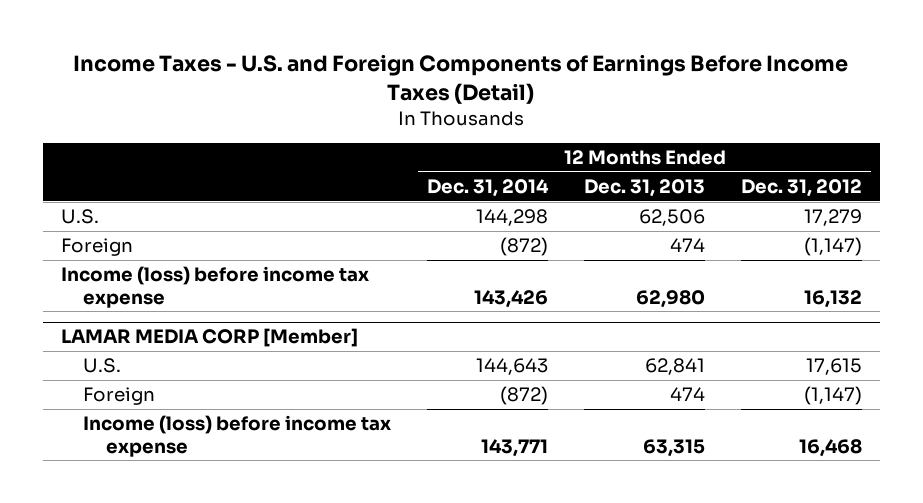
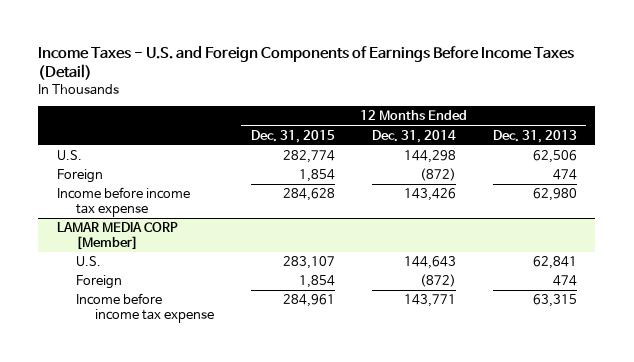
- | 12 Months Ended Dec. 31, 2014 | 12 Months Ended Dec. 31, 2013 | 12 Months Ended Dec. 31, 2012
+ | 12 Months Ended Dec. 31, 2015 | 12 Months Ended Dec. 31, 2014 | 12 Months Ended Dec. 31, 2013
- Income (loss) before income tax expense | 143,426 | 62,980 | 16,132
+ Income before income tax expense | 284,628 | 143,426 | 62,980
@ LAMAR MEDIA CORP [Member]
- Income (loss) before income tax expense | 143,771 | 63,315 | 16,468
+ Income before income tax expense | 284,961 | 143,771 | 63,315

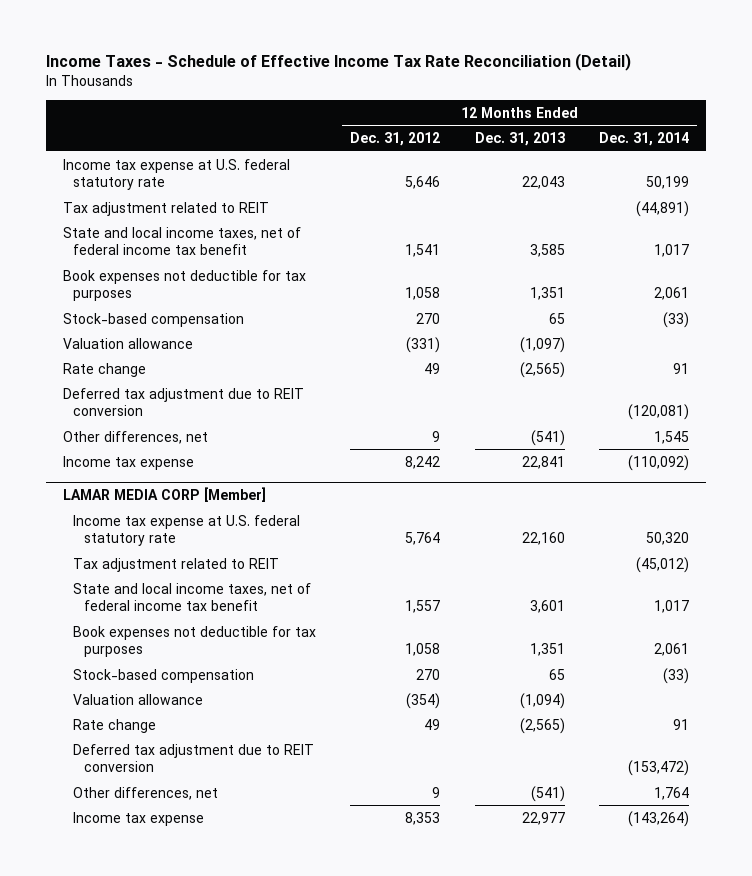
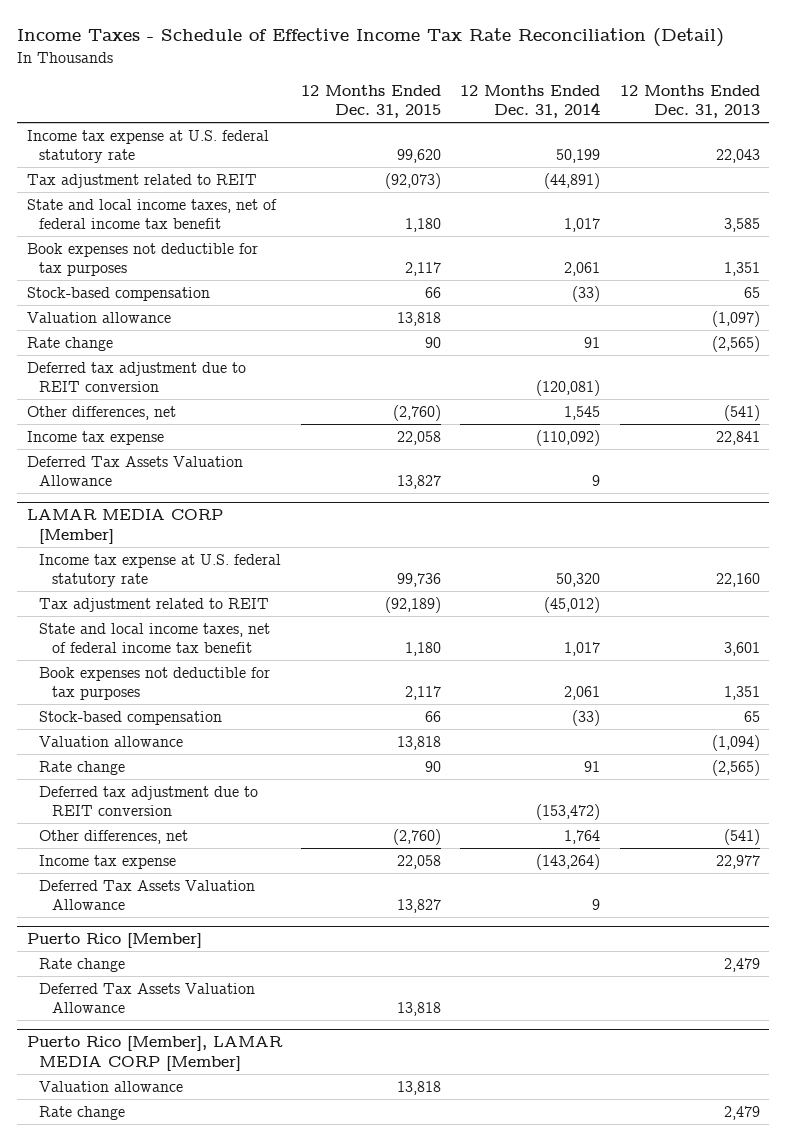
- | 12 Months Ended Dec. 31, 2012 | 12 Months Ended Dec. 31, 2013 | 12 Months Ended Dec. 31, 2014
+ | 12 Months Ended Dec. 31, 2015 | 12 Months Ended Dec. 31, 2014 | 12 Months Ended Dec. 31, 2013
+ Deferred Tax Assets Valuation Allowance | 13,827 | 9 |
@ LAMAR MEDIA CORP [Member]
+ Deferred Tax Assets Valuation Allowance | 13,827 | 9 |
+ Puerto Rico [Member]
+ Rate change | | | 2,479
+ Deferred Tax Assets Valuation Allowance | 13,818 | |
+ Puerto Rico [Member], LAMAR MEDIA CORP [Member]
+ Valuation allowance | 13,818 | |
+ Rate change | | | 2,479

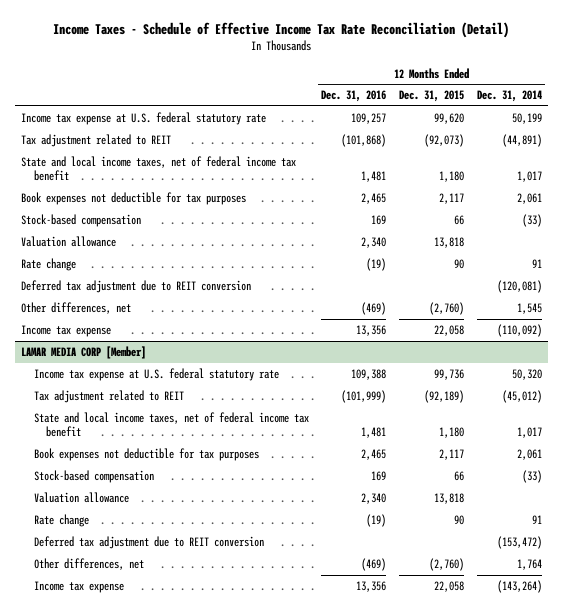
- | 12 Months Ended Dec. 31, 2015 | 12 Months Ended Dec. 31, 2014 | 12 Months Ended Dec. 31, 2013
+ | 12 Months Ended Dec. 31, 2016 | 12 Months Ended Dec. 31, 2015 | 12 Months Ended Dec. 31, 2014
- Deferred Tax Assets Valuation Allowance | 13,827 | 9 |
@ LAMAR MEDIA CORP [Member]
- Deferred Tax Assets Valuation Allowance | 13,827 | 9 |
- Puerto Rico [Member]
- Rate change | | | 2,479
- Deferred Tax Assets Valuation Allowance | 13,818 | |
- Puerto Rico [Member], LAMAR MEDIA CORP [Member]
- Valuation allowance | 13,818 | |
- Rate change | | | 2,479

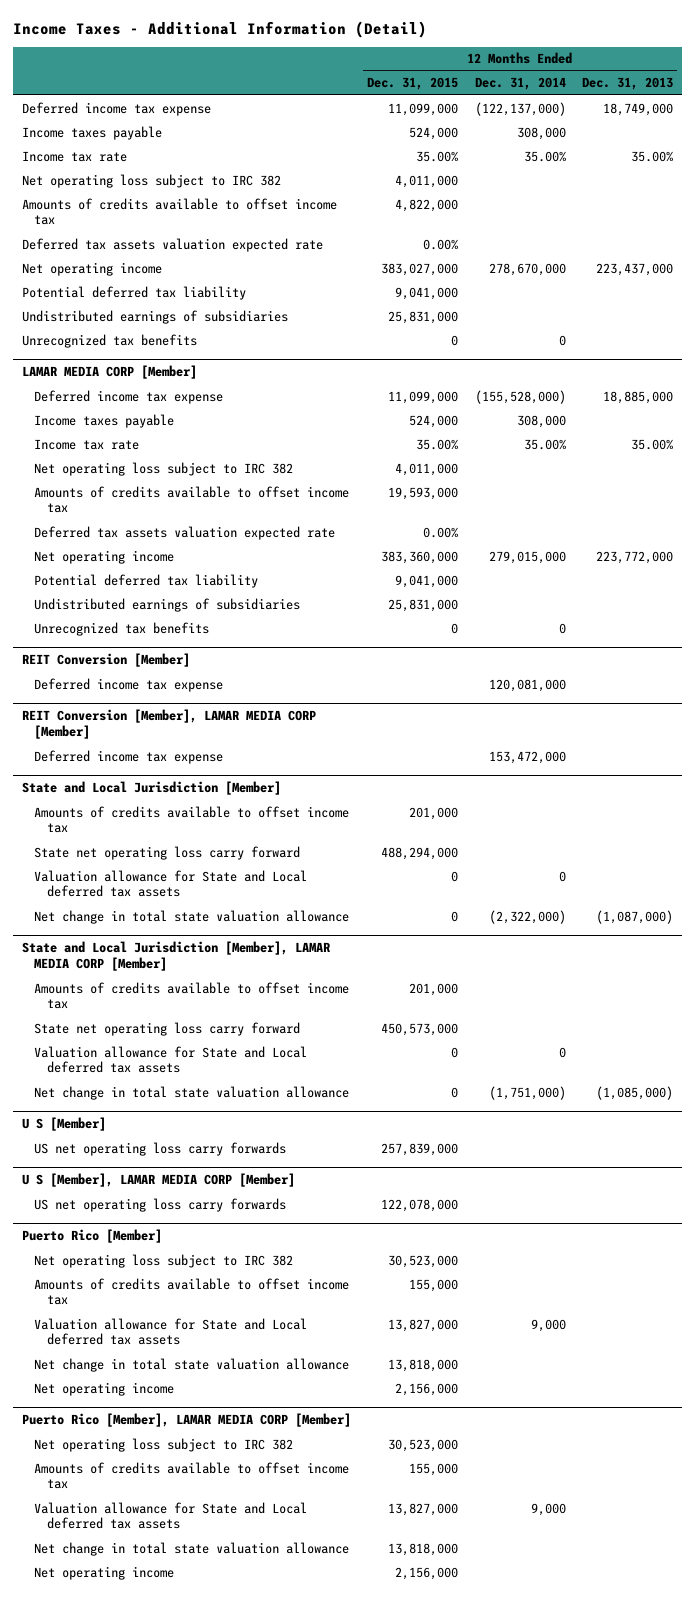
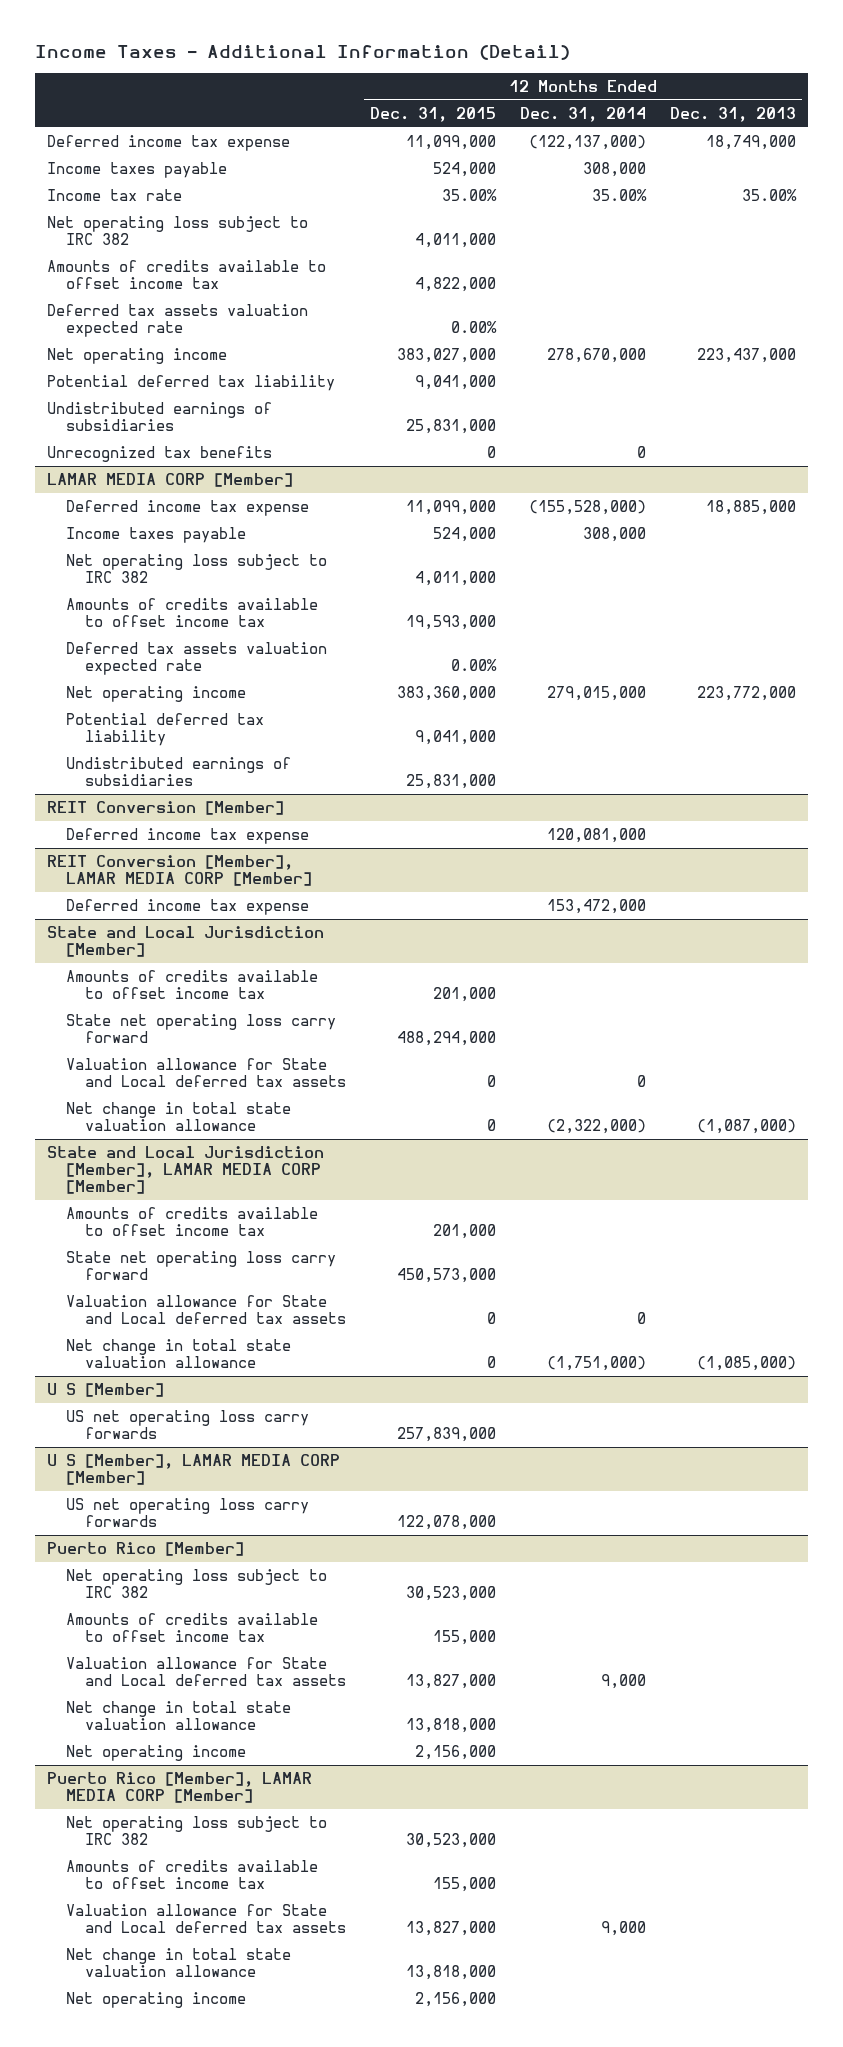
@ LAMAR MEDIA CORP [Member]
- Income tax rate | 35.00% | 35.00% | 35.00%
- Unrecognized tax benefits | 0 | 0 |

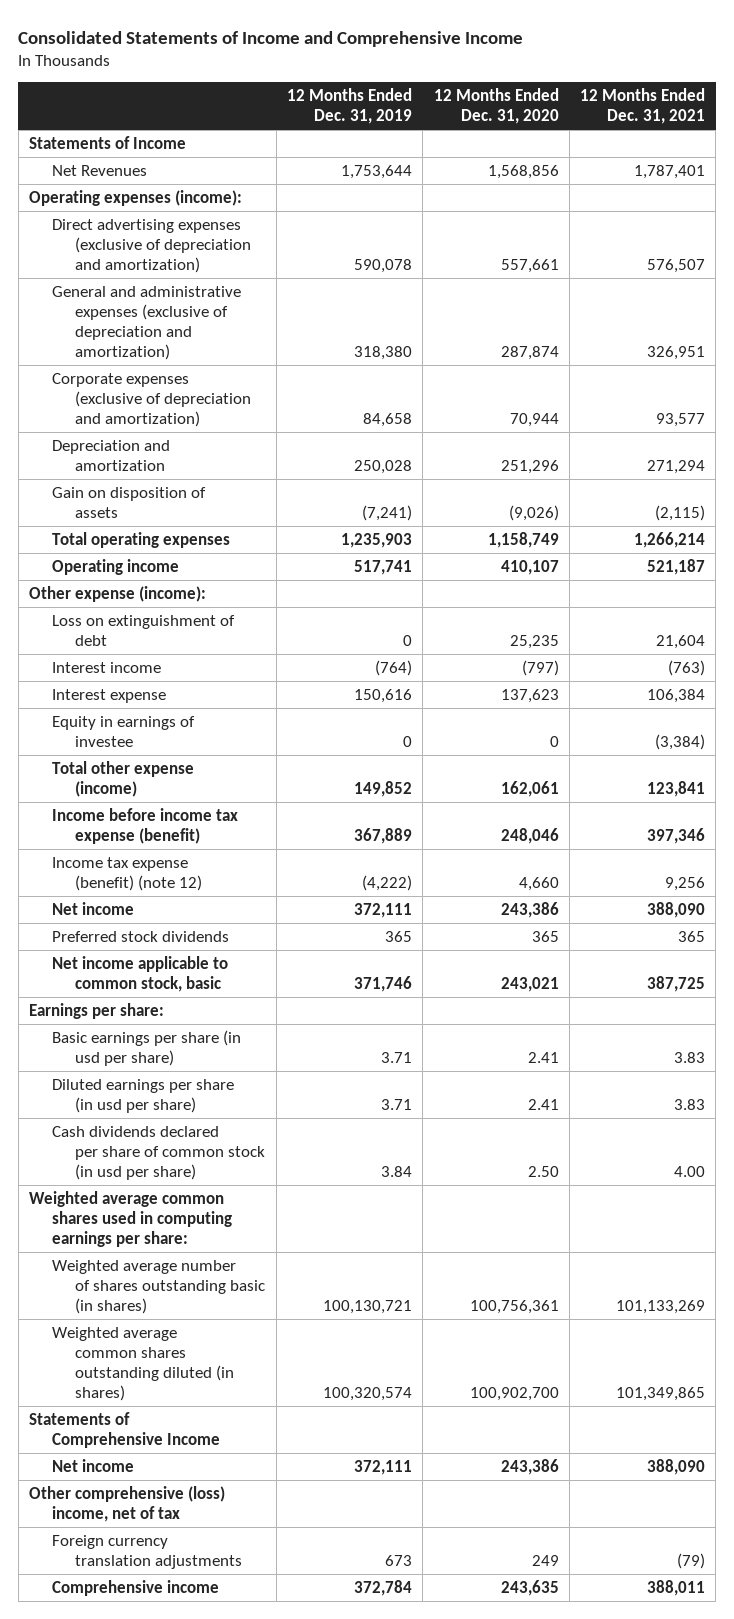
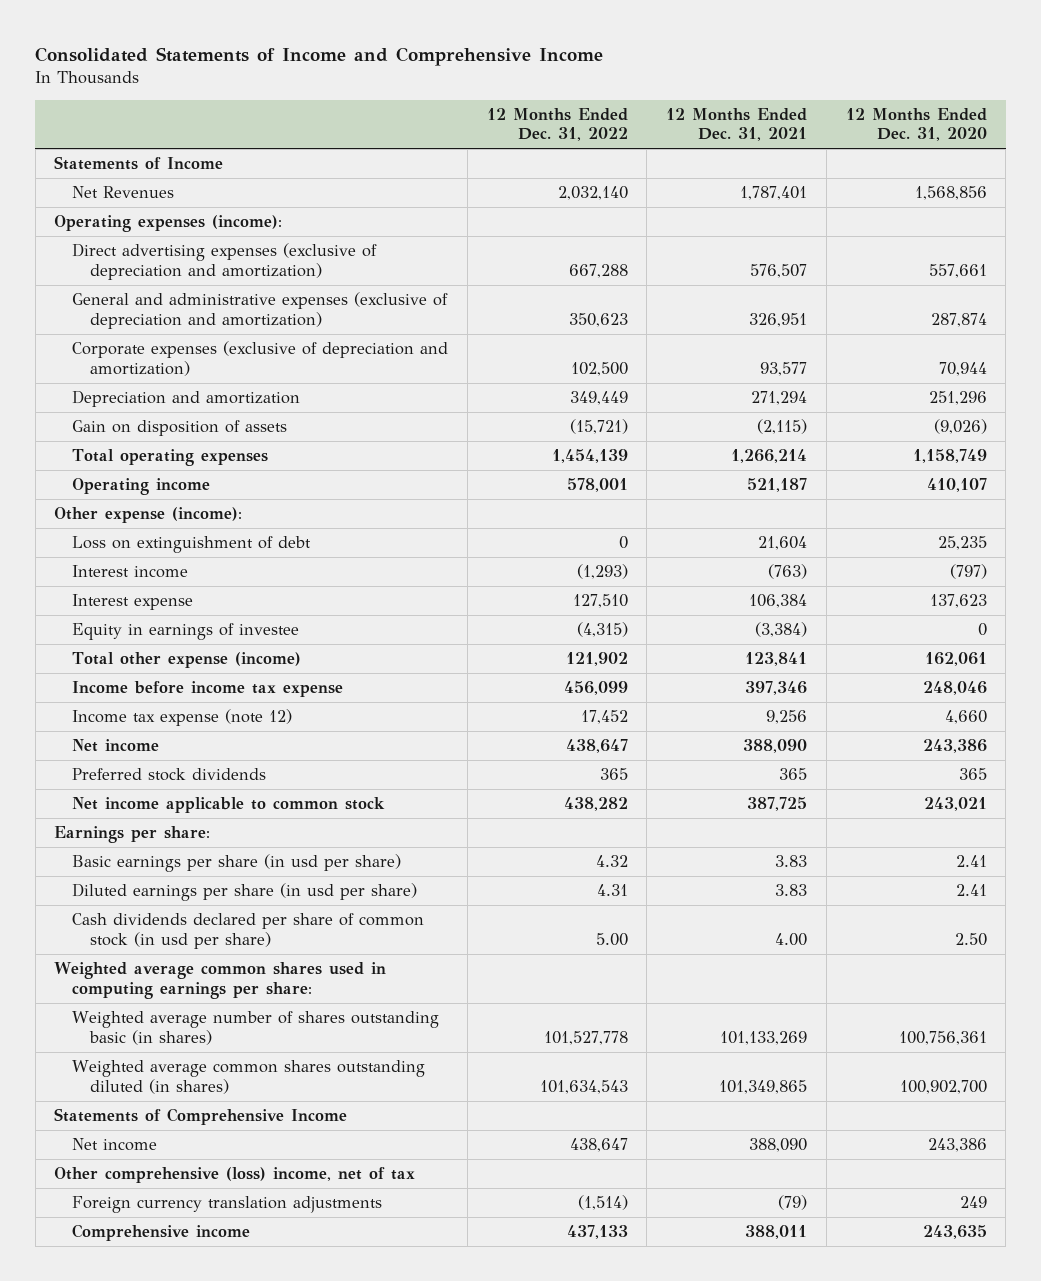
- | 12 Months Ended Dec. 31, 2019 | 12 Months Ended Dec. 31, 2020 | 12 Months Ended Dec. 31, 2021
+ | 12 Months Ended Dec. 31, 2022 | 12 Months Ended Dec. 31, 2021 | 12 Months Ended Dec. 31, 2020
- Income before income tax expense (benefit) | 367,889 | 248,046 | 397,346
- Income tax expense (benefit) (note 12) | (4,222) | 4,660 | 9,256
+ Income before income tax expense | 456,099 | 397,346 | 248,046
+ Income tax expense (note 12) | 17,452 | 9,256 | 4,660
- Net income applicable to common stock, basic | 371,746 | 243,021 | 387,725
+ Net income applicable to common stock | 438,282 | 387,725 | 243,021

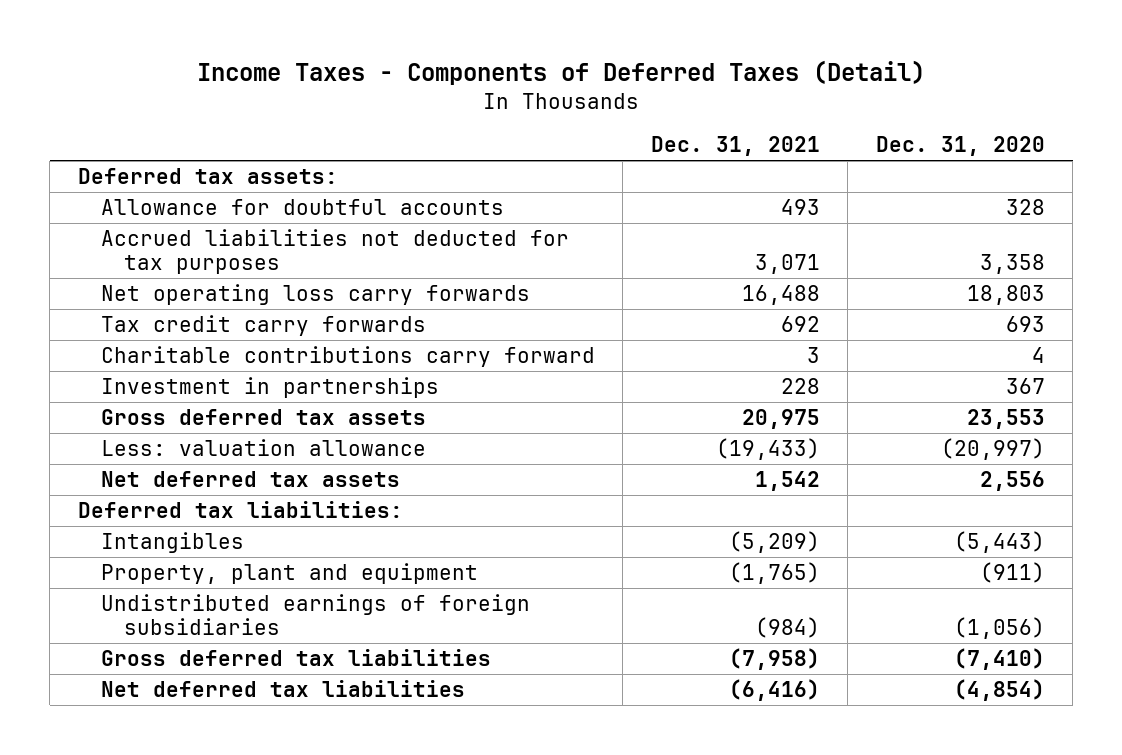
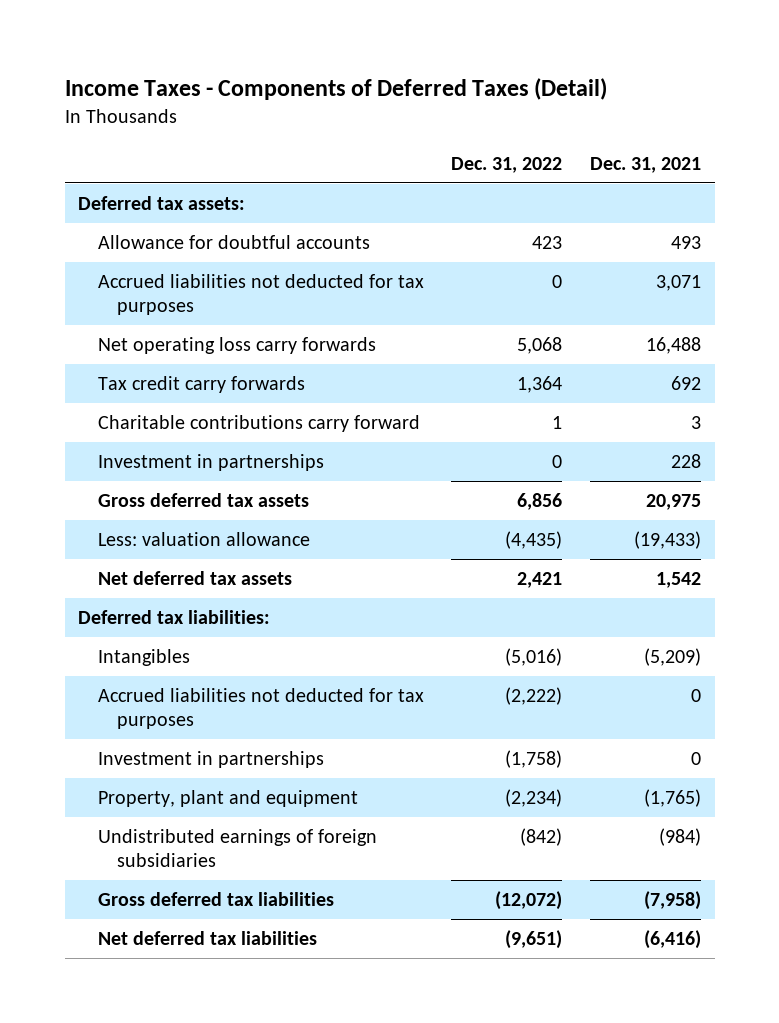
- | Dec. 31, 2021 | Dec. 31, 2020
+ | Dec. 31, 2022 | Dec. 31, 2021
+ Accrued liabilities not deducted for tax purposes | (2,222) | 0
+ Investment in partnerships | (1,758) | 0

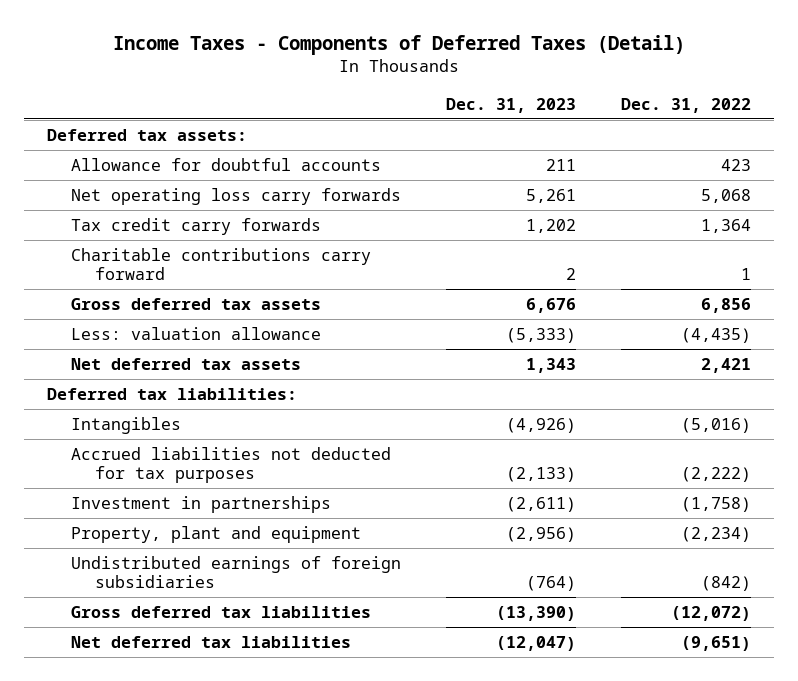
- | Dec. 31, 2022 | Dec. 31, 2021
+ | Dec. 31, 2023 | Dec. 31, 2022
- Accrued liabilities not deducted for tax purposes | 0 | 3,071
- Investment in partnerships | 0 | 228

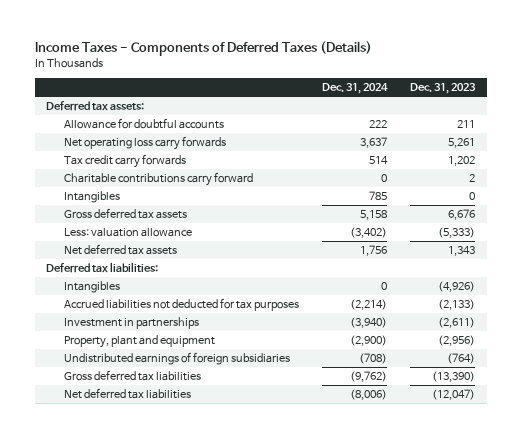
- Income Taxes - Components of Deferred Taxes (Detail)
+ Income Taxes - Components of Deferred Taxes (Details)
- | Dec. 31, 2023 | Dec. 31, 2022
+ | Dec. 31, 2024 | Dec. 31, 2023
+ Intangibles | 785 | 0

